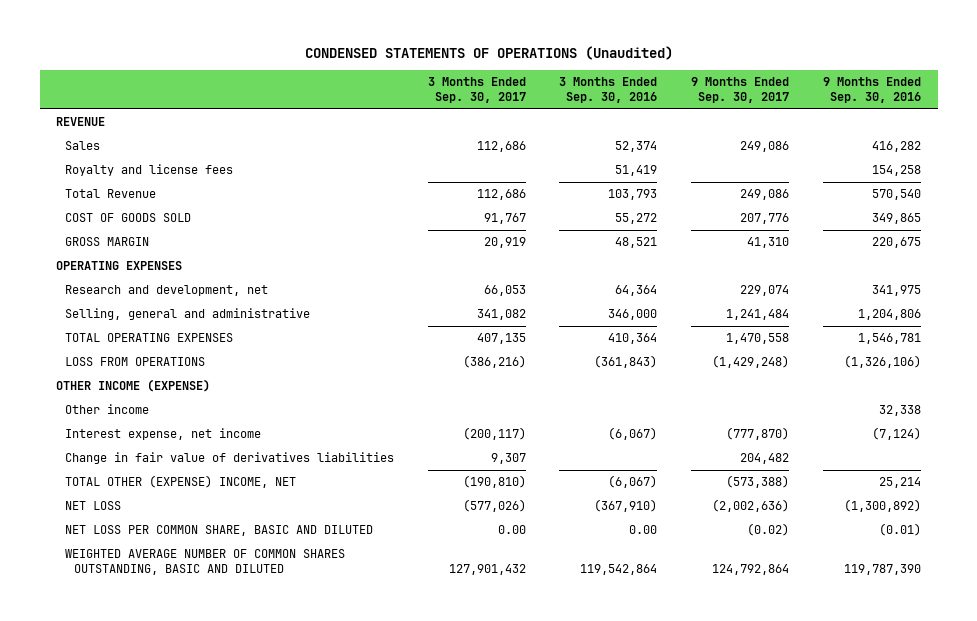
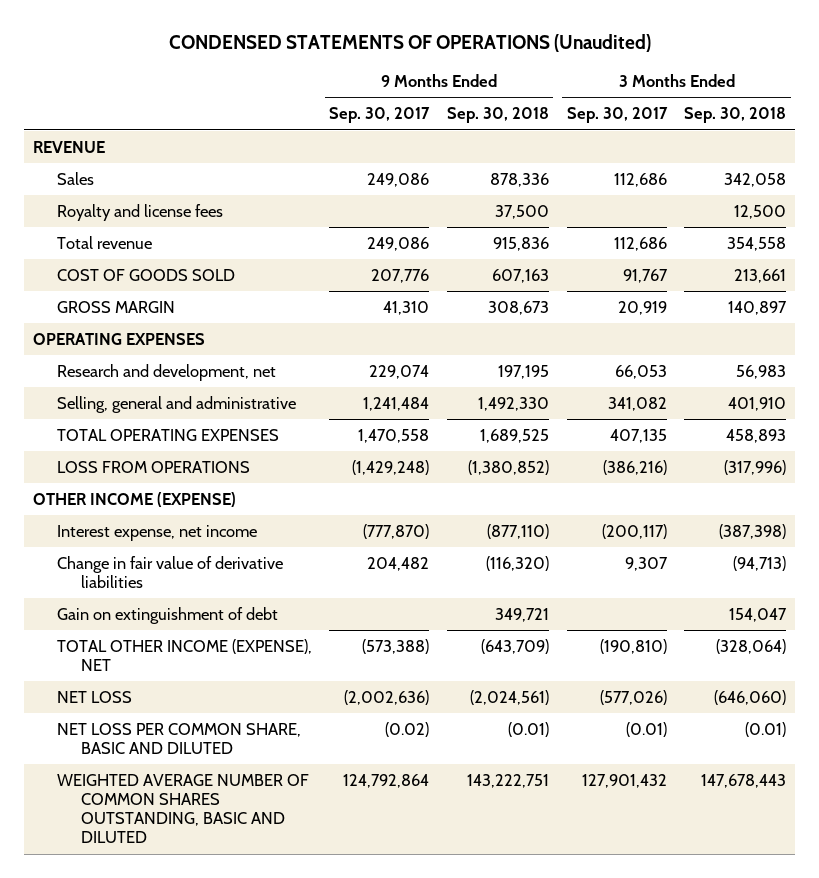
- | 3 Months Ended Sep. 30, 2017 | 3 Months Ended Sep. 30, 2016 | 9 Months Ended Sep. 30, 2017 | 9 Months Ended Sep. 30, 2016
+ | 9 Months Ended Sep. 30, 2017 | 9 Months Ended Sep. 30, 2018 | 3 Months Ended Sep. 30, 2017 | 3 Months Ended Sep. 30, 2018
- Total Revenue | 112,686 | 103,793 | 249,086 | 570,540
+ Total revenue | 249,086 | 915,836 | 112,686 | 354,558
- Other income | | | | 32,338
- Change in fair value of derivatives liabilities | 9,307 | | 204,482 |
- TOTAL OTHER (EXPENSE) INCOME, NET | (190,810) | (6,067) | (573,388) | 25,214
+ Change in fair value of derivative liabilities | 204,482 | (116,320) | 9,307 | (94,713)
+ Gain on extinguishment of debt | | 349,721 | | 154,047
+ TOTAL OTHER INCOME (EXPENSE), NET | (573,388) | (643,709) | (190,810) | (328,064)
- NET LOSS PER COMMON SHARE, BASIC AND DILUTED | 0.00 | 0.00 | (0.02) | (0.01)
+ NET LOSS PER COMMON SHARE, BASIC AND DILUTED | (0.02) | (0.01) | (0.01) | (0.01)

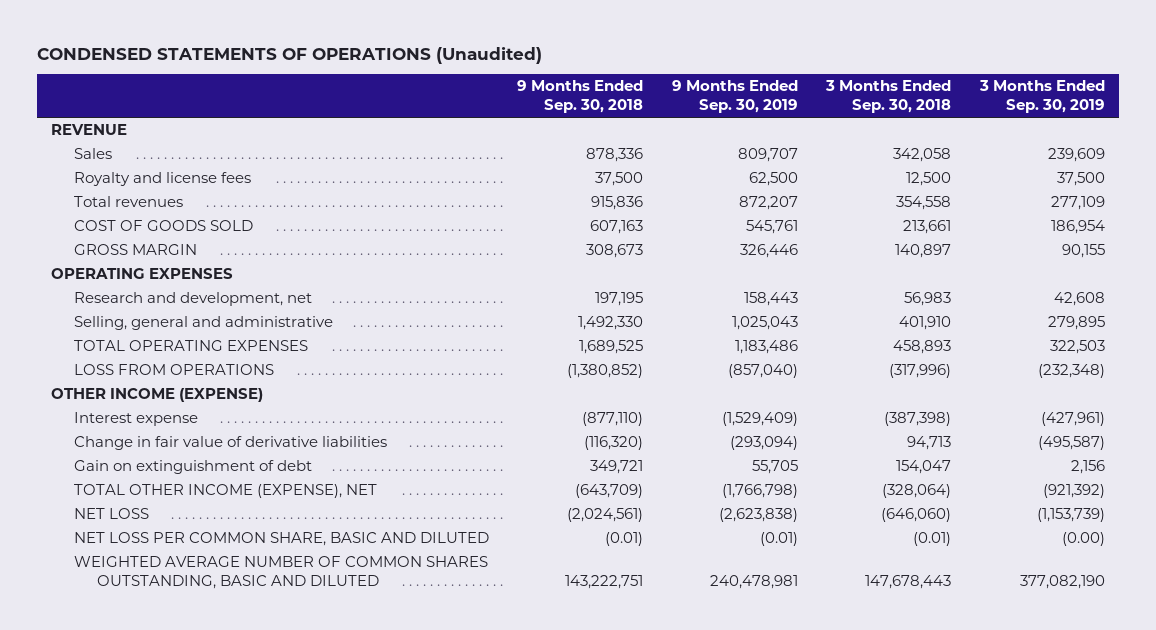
- | 9 Months Ended Sep. 30, 2017 | 9 Months Ended Sep. 30, 2018 | 3 Months Ended Sep. 30, 2017 | 3 Months Ended Sep. 30, 2018
+ | 9 Months Ended Sep. 30, 2018 | 9 Months Ended Sep. 30, 2019 | 3 Months Ended Sep. 30, 2018 | 3 Months Ended Sep. 30, 2019
- Total revenue | 249,086 | 915,836 | 112,686 | 354,558
+ Total revenues | 915,836 | 872,207 | 354,558 | 277,109
- Interest expense, net income | (777,870) | (877,110) | (200,117) | (387,398)
- Change in fair value of derivative liabilities | 204,482 | (116,320) | 9,307 | (94,713)
+ Interest expense | (877,110) | (1,529,409) | (387,398) | (427,961)
+ Change in fair value of derivative liabilities | (116,320) | (293,094) | 94,713 | (495,587)

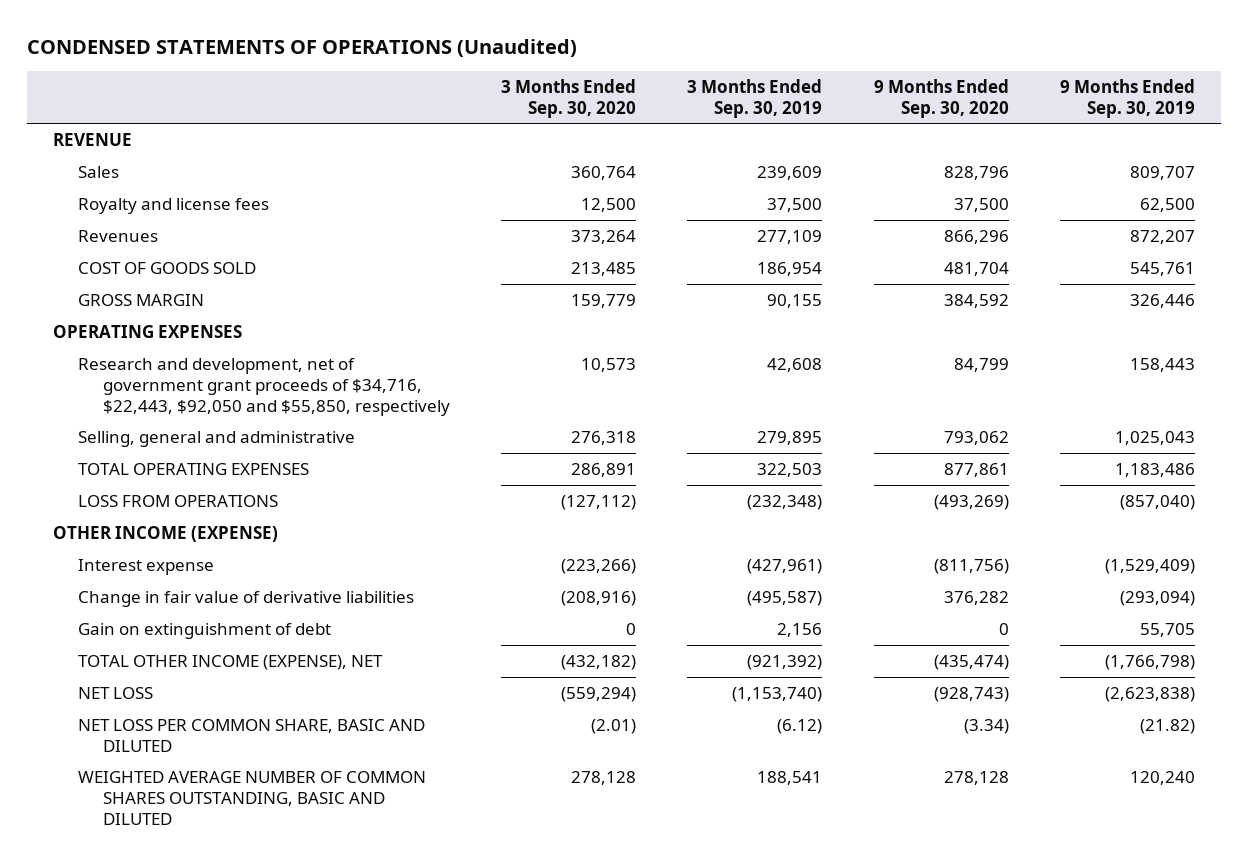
- | 9 Months Ended Sep. 30, 2018 | 9 Months Ended Sep. 30, 2019 | 3 Months Ended Sep. 30, 2018 | 3 Months Ended Sep. 30, 2019
+ | 3 Months Ended Sep. 30, 2020 | 3 Months Ended Sep. 30, 2019 | 9 Months Ended Sep. 30, 2020 | 9 Months Ended Sep. 30, 2019
- Total revenues | 915,836 | 872,207 | 354,558 | 277,109
+ Revenues | 373,264 | 277,109 | 866,296 | 872,207
- Research and development, net | 197,195 | 158,443 | 56,983 | 42,608
+ Research and development, net of government grant proceeds of $34,716, $22,443, $92,050 and $55,850, respectively | 10,573 | 42,608 | 84,799 | 158,443
- NET LOSS | (2,024,561) | (2,623,838) | (646,060) | (1,153,739)
- NET LOSS PER COMMON SHARE, BASIC AND DILUTED | (0.01) | (0.01) | (0.01) | (0.00)
- WEIGHTED AVERAGE NUMBER OF COMMON SHARES OUTSTANDING, BASIC AND DILUTED | 143,222,751 | 240,478,981 | 147,678,443 | 377,082,190
+ NET LOSS | (559,294) | (1,153,740) | (928,743) | (2,623,838)
+ NET LOSS PER COMMON SHARE, BASIC AND DILUTED | (2.01) | (6.12) | (3.34) | (21.82)
+ WEIGHTED AVERAGE NUMBER OF COMMON SHARES OUTSTANDING, BASIC AND DILUTED | 278,128 | 188,541 | 278,128 | 120,240

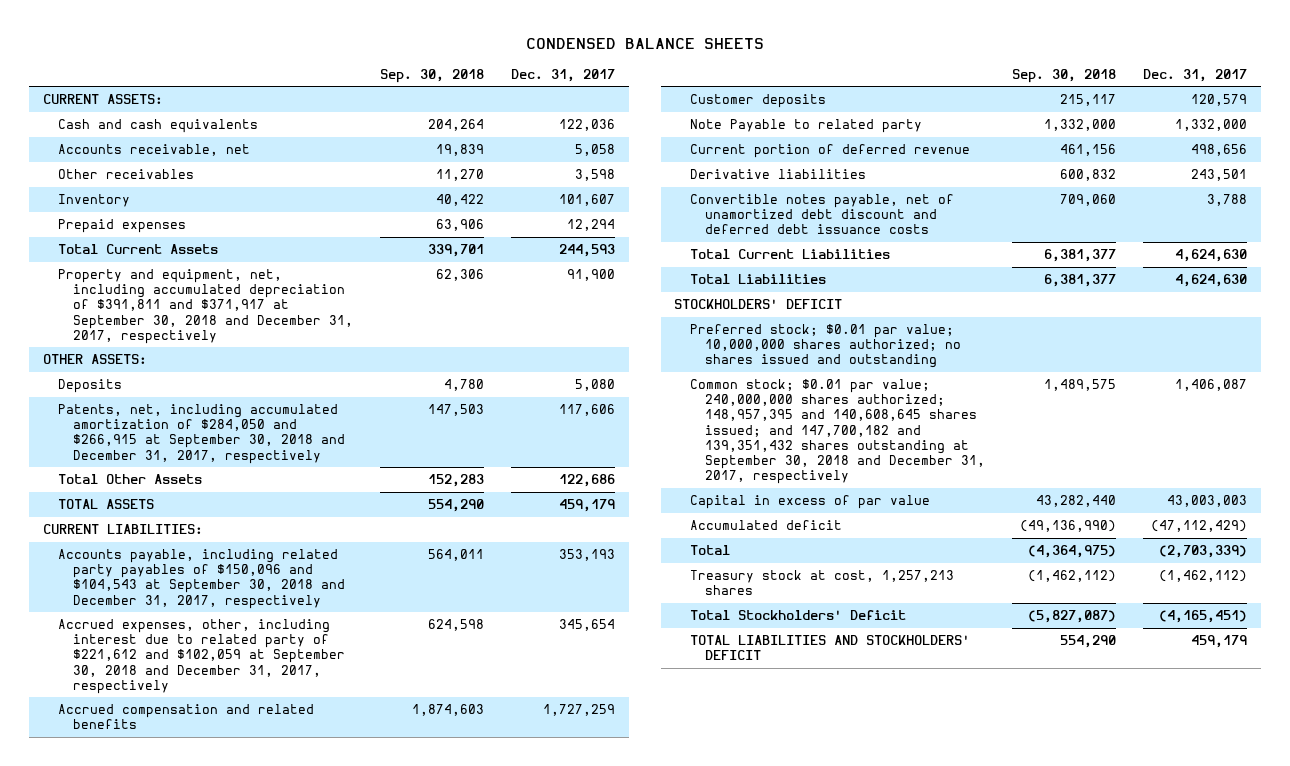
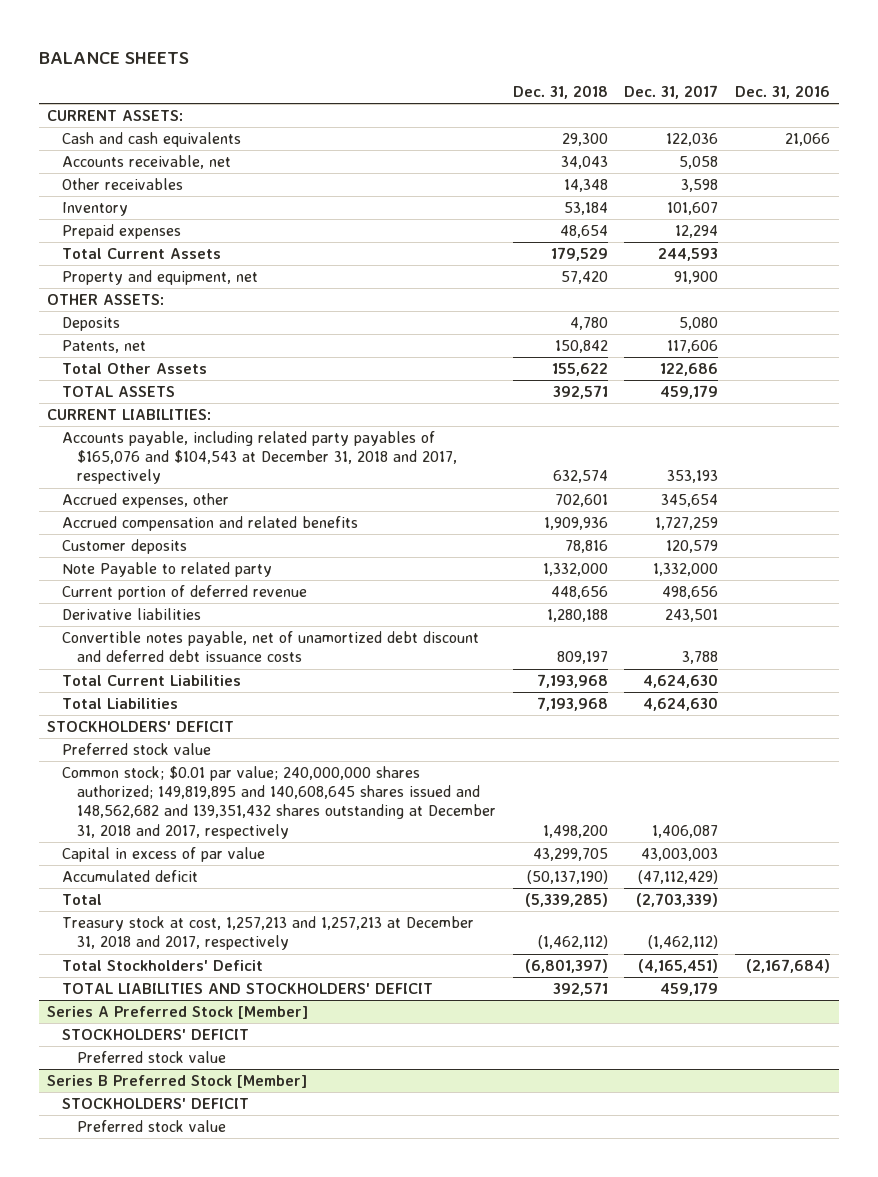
- CONDENSED BALANCE SHEETS
+ BALANCE SHEETS
- | Sep. 30, 2018 | Dec. 31, 2017
+ | Dec. 31, 2018 | Dec. 31, 2017 | Dec. 31, 2016
- Property and equipment, net, including accumulated depreciation of $391,811 and $371,917 at September 30, 2018 and December 31, 2017, respectively | 62,306 | 91,900
+ Property and equipment, net | 57,420 | 91,900 |
- Patents, net, including accumulated amortization of $284,050 and $266,915 at September 30, 2018 and December 31, 2017, respectively | 147,503 | 117,606
+ Patents, net | 150,842 | 117,606 |
- Accounts payable, including related party payables of $150,096 and $104,543 at September 30, 2018 and December 31, 2017, respectively | 564,011 | 353,193
- Accrued expenses, other, including interest due to related party of $221,612 and $102,059 at September 30, 2018 and December 31, 2017, respectively | 624,598 | 345,654
+ Accounts payable, including related party payables of $165,076 and $104,543 at December 31, 2018 and 2017, respectively | 632,574 | 353,193 |
+ Accrued expenses, other | 702,601 | 345,654 |
- Preferred stock; $0.01 par value; 10,000,000 shares authorized; no shares issued and outstanding
- Common stock; $0.01 par value; 240,000,000 shares authorized; 148,957,395 and 140,608,645 shares issued; and 147,700,182 and 139,351,432 shares outstanding at September 30, 2018 and December 31, 2017, respectively | 1,489,575 | 1,406,087
+ Preferred stock value
+ Common stock; $0.01 par value; 240,000,000 shares authorized; 149,819,895 and 140,608,645 shares issued and 148,562,682 and 139,351,432 shares outstanding at December 31, 2018 and 2017, respectively | 1,498,200 | 1,406,087 |
- Treasury stock at cost, 1,257,213 shares | (1,462,112) | (1,462,112)
+ Treasury stock at cost, 1,257,213 and 1,257,213 at December 31, 2018 and 2017, respectively | (1,462,112) | (1,462,112) |
+ Series A Preferred Stock [Member]
+ STOCKHOLDERS' DEFICIT
+ Preferred stock value
+ Series B Preferred Stock [Member]
+ STOCKHOLDERS' DEFICIT
+ Preferred stock value

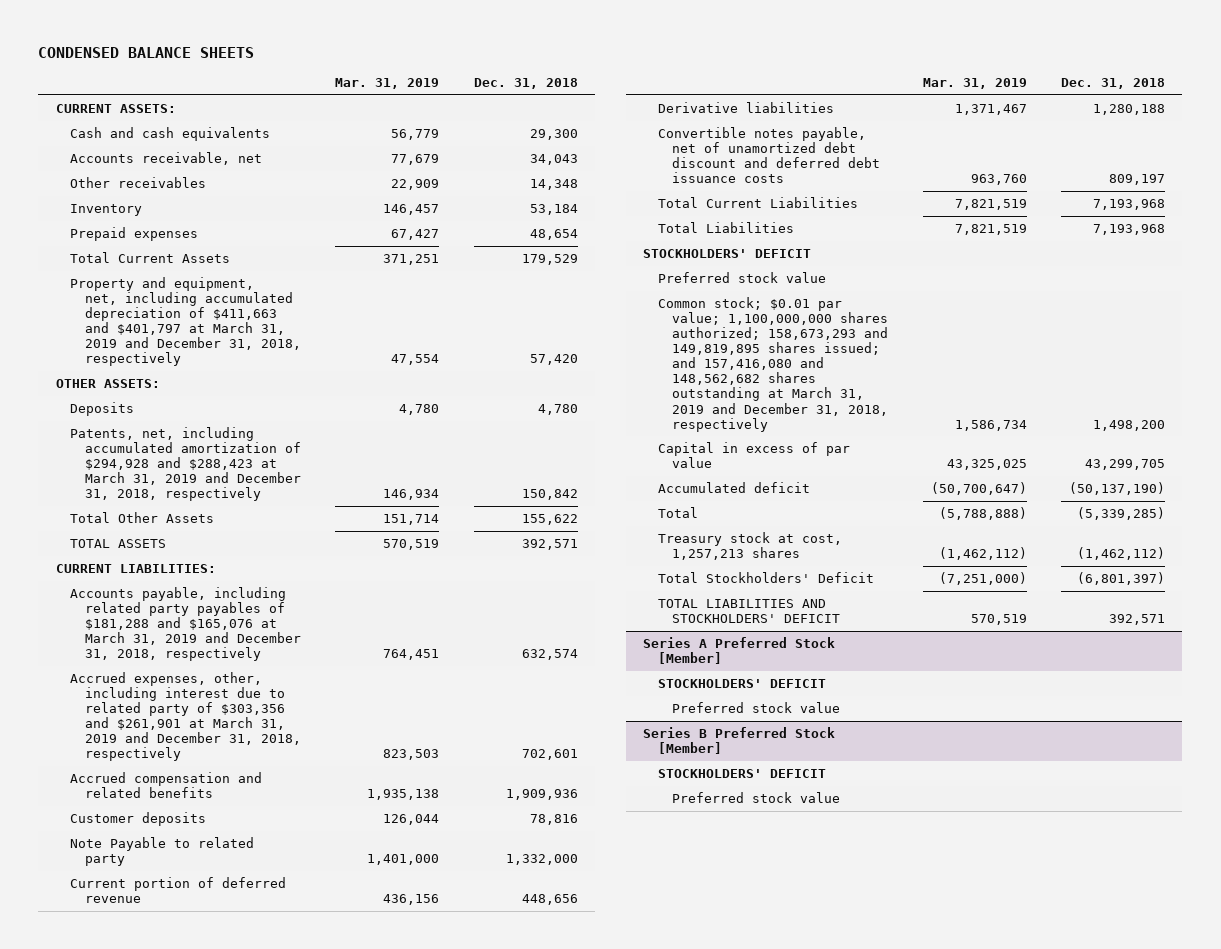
- BALANCE SHEETS
+ CONDENSED BALANCE SHEETS
- | Dec. 31, 2018 | Dec. 31, 2017 | Dec. 31, 2016
+ | Mar. 31, 2019 | Dec. 31, 2018
- Property and equipment, net | 57,420 | 91,900 |
+ Property and equipment, net, including accumulated depreciation of $411,663 and $401,797 at March 31, 2019 and December 31, 2018, respectively | 47,554 | 57,420
- Patents, net | 150,842 | 117,606 |
+ Patents, net, including accumulated amortization of $294,928 and $288,423 at March 31, 2019 and December 31, 2018, respectively | 146,934 | 150,842
- Accounts payable, including related party payables of $165,076 and $104,543 at December 31, 2018 and 2017, respectively | 632,574 | 353,193 |
- Accrued expenses, other | 702,601 | 345,654 |
+ Accounts payable, including related party payables of $181,288 and $165,076 at March 31, 2019 and December 31, 2018, respectively | 764,451 | 632,574
+ Accrued expenses, other, including interest due to related party of $303,356 and $261,901 at March 31, 2019 and December 31, 2018, respectively | 823,503 | 702,601
- Common stock; $0.01 par value; 240,000,000 shares authorized; 149,819,895 and 140,608,645 shares issued and 148,562,682 and 139,351,432 shares outstanding at December 31, 2018 and 2017, respectively | 1,498,200 | 1,406,087 |
+ Common stock; $0.01 par value; 1,100,000,000 shares authorized; 158,673,293 and 149,819,895 shares issued; and 157,416,080 and 148,562,682 shares outstanding at March 31, 2019 and December 31, 2018, respectively | 1,586,734 | 1,498,200
- Treasury stock at cost, 1,257,213 and 1,257,213 at December 31, 2018 and 2017, respectively | (1,462,112) | (1,462,112) |
+ Treasury stock at cost, 1,257,213 shares | (1,462,112) | (1,462,112)

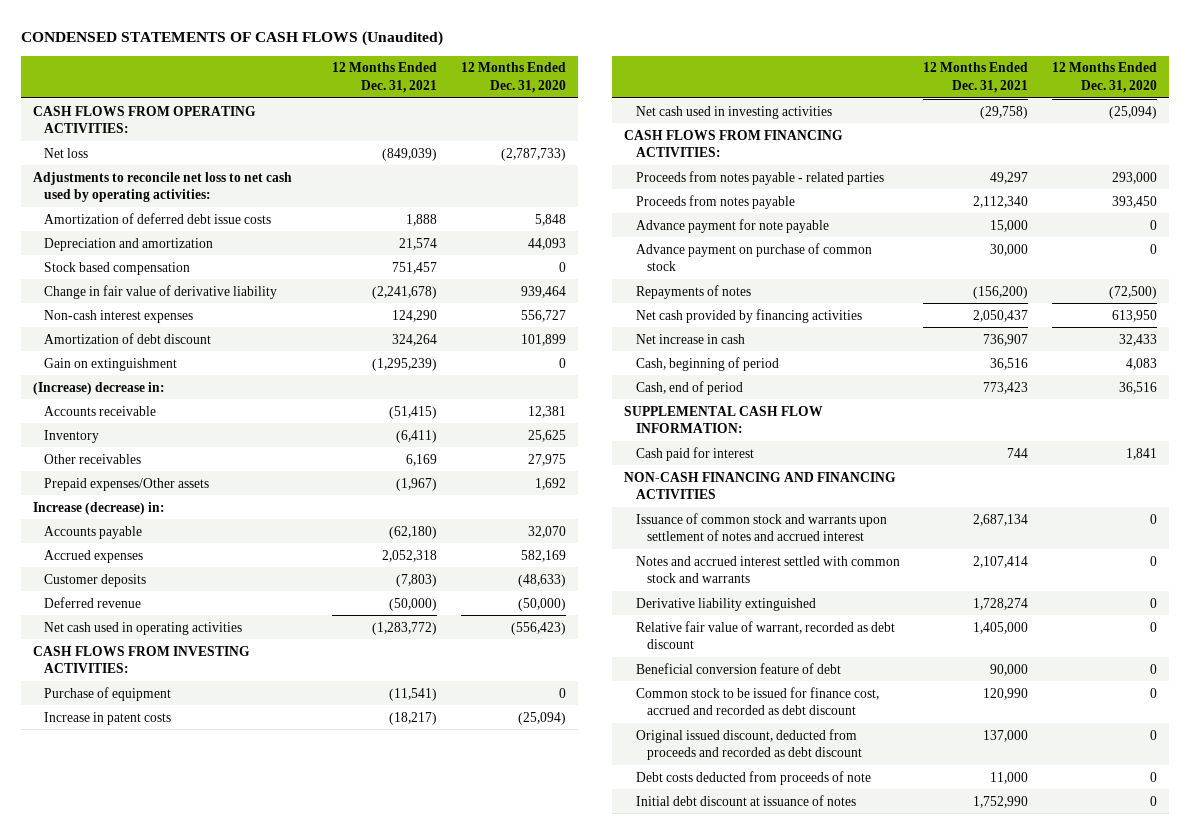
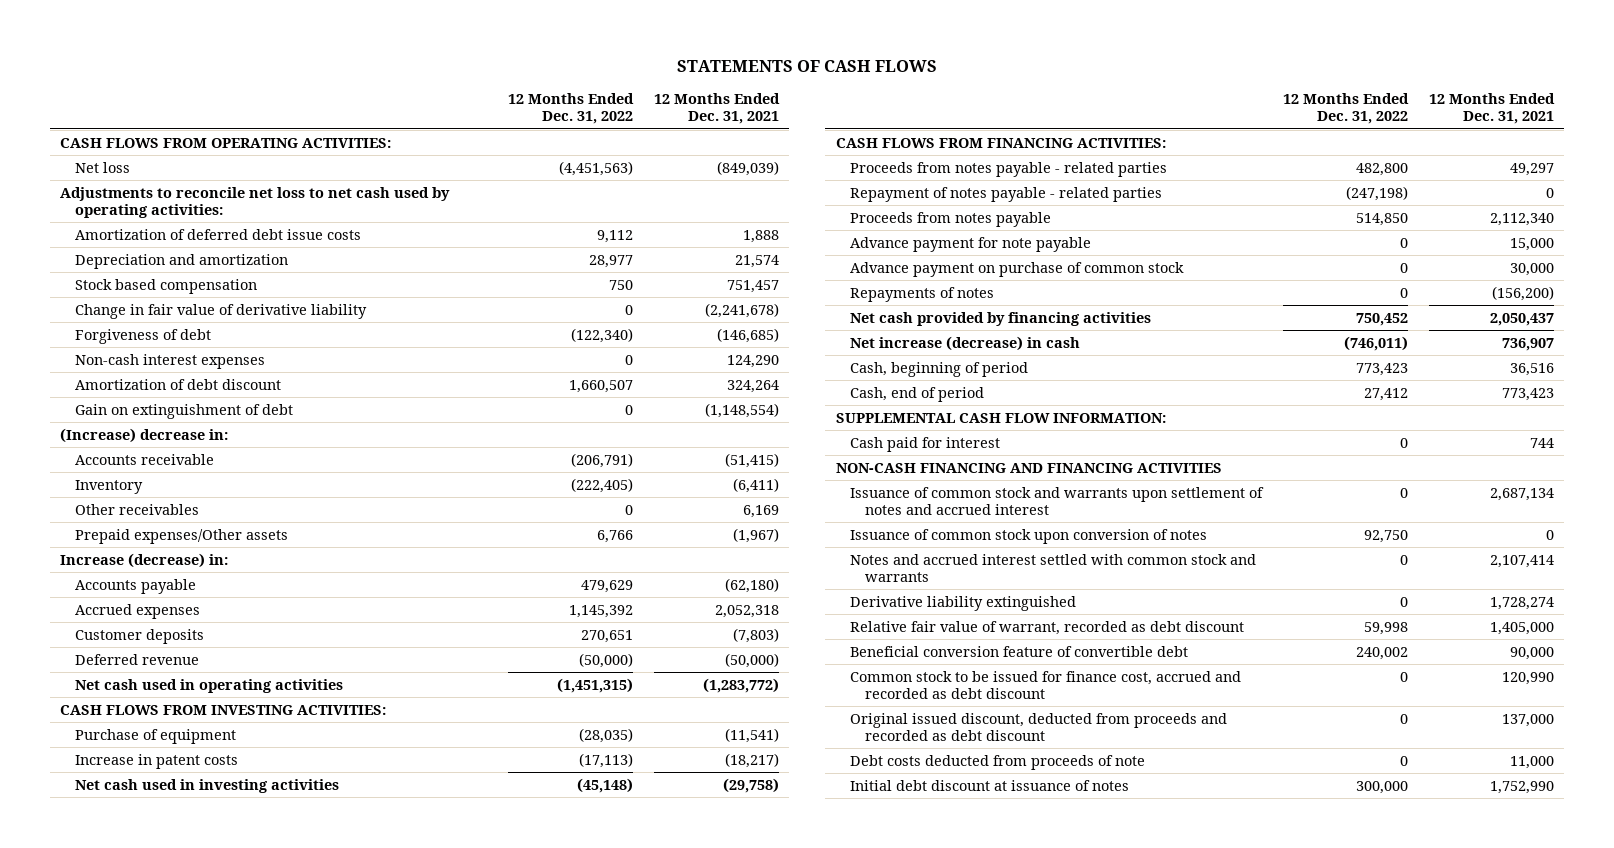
- CONDENSED STATEMENTS OF CASH FLOWS (Unaudited)
+ STATEMENTS OF CASH FLOWS
- | 12 Months Ended Dec. 31, 2021 | 12 Months Ended Dec. 31, 2020
+ | 12 Months Ended Dec. 31, 2022 | 12 Months Ended Dec. 31, 2021
+ Forgiveness of debt | (122,340) | (146,685)
- Gain on extinguishment | (1,295,239) | 0
+ Gain on extinguishment of debt | 0 | (1,148,554)
+ Repayment of notes payable - related parties | (247,198) | 0
- Net increase in cash | 736,907 | 32,433
+ Net increase (decrease) in cash | (746,011) | 736,907
+ Issuance of common stock upon conversion of notes | 92,750 | 0
- Beneficial conversion feature of debt | 90,000 | 0
+ Beneficial conversion feature of convertible debt | 240,002 | 90,000

